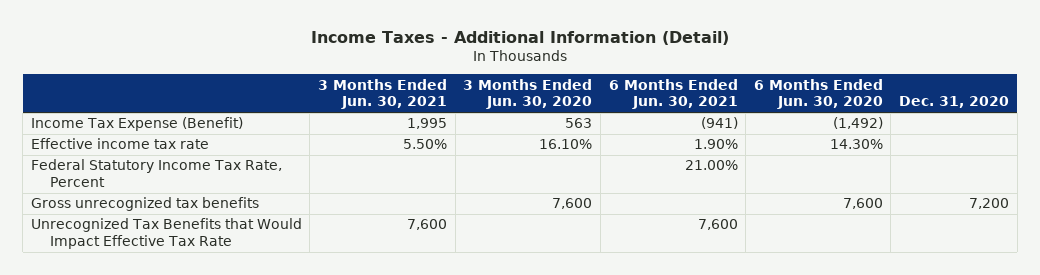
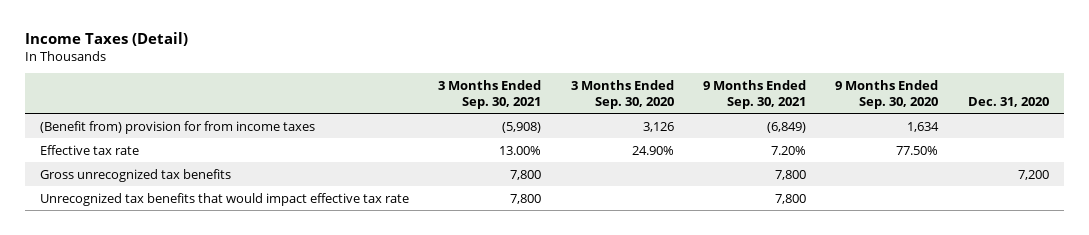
- Income Taxes - Additional Information (Detail)
+ Income Taxes (Detail)
- | 3 Months Ended Jun. 30, 2021 | 3 Months Ended Jun. 30, 2020 | 6 Months Ended Jun. 30, 2021 | 6 Months Ended Jun. 30, 2020 | Dec. 31, 2020
+ | 3 Months Ended Sep. 30, 2021 | 3 Months Ended Sep. 30, 2020 | 9 Months Ended Sep. 30, 2021 | 9 Months Ended Sep. 30, 2020 | Dec. 31, 2020
- Income Tax Expense (Benefit) | 1,995 | 563 | (941) | (1,492) |
- Effective income tax rate | 5.50% | 16.10% | 1.90% | 14.30% |
- Federal Statutory Income Tax Rate, Percent | | | 21.00% | |
+ (Benefit from) provision for from income taxes | (5,908) | 3,126 | (6,849) | 1,634 |
+ Effective tax rate | 13.00% | 24.90% | 7.20% | 77.50% |
- Unrecognized Tax Benefits that Would Impact Effective Tax Rate | 7,600 | | 7,600 | |
+ Unrecognized tax benefits that would impact effective tax rate | 7,800 | | 7,800 | |

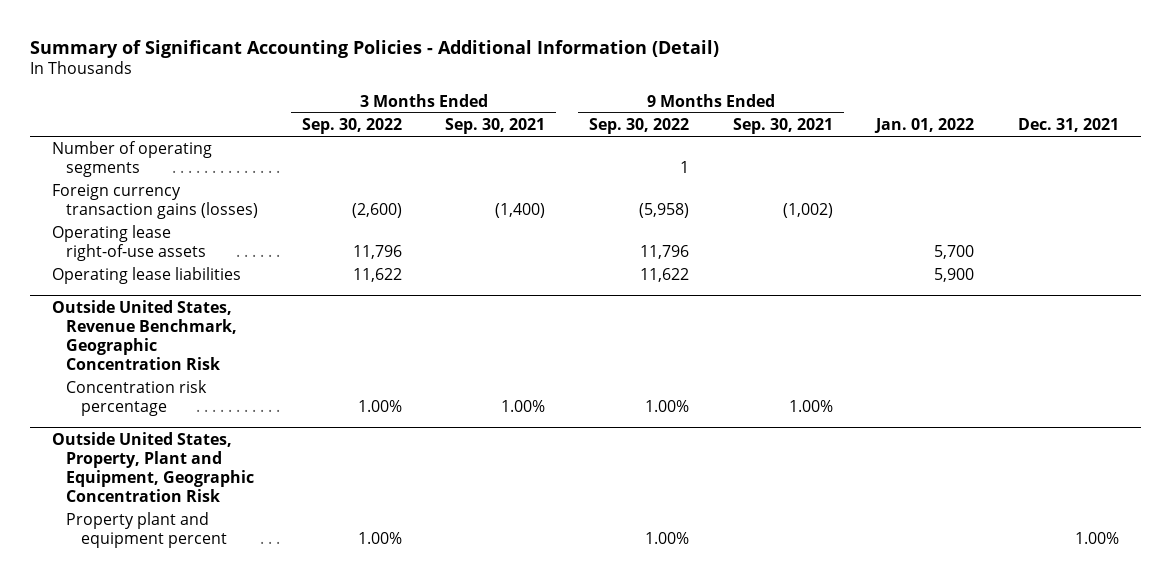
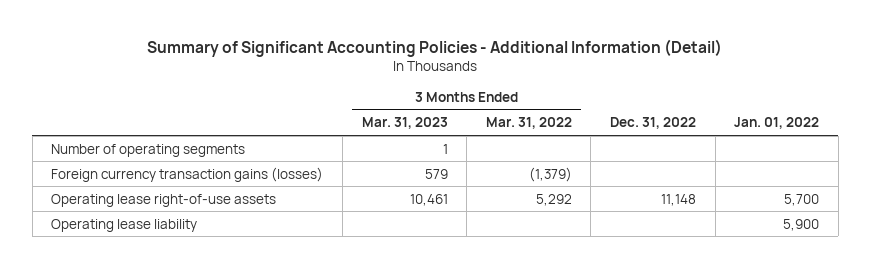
- | 3 Months Ended Sep. 30, 2022 | 3 Months Ended Sep. 30, 2021 | 9 Months Ended Sep. 30, 2022 | 9 Months Ended Sep. 30, 2021 | Jan. 01, 2022 | Dec. 31, 2021
+ | 3 Months Ended Mar. 31, 2023 | 3 Months Ended Mar. 31, 2022 | Dec. 31, 2022 | Jan. 01, 2022
- Operating lease liabilities | 11,622 | | 11,622 | | 5,900 |
- Outside United States, Revenue Benchmark, Geographic Concentration Risk
- Concentration risk percentage | 1.00% | 1.00% | 1.00% | 1.00% | |
- Outside United States, Property, Plant and Equipment, Geographic Concentration Risk
- Property plant and equipment percent | 1.00% | | 1.00% | | | 1.00%
+ Operating lease liability | | | | 5,900

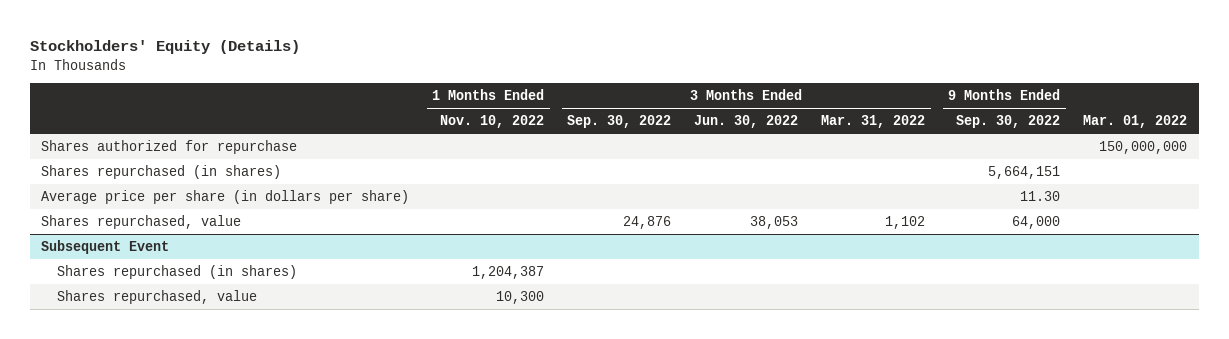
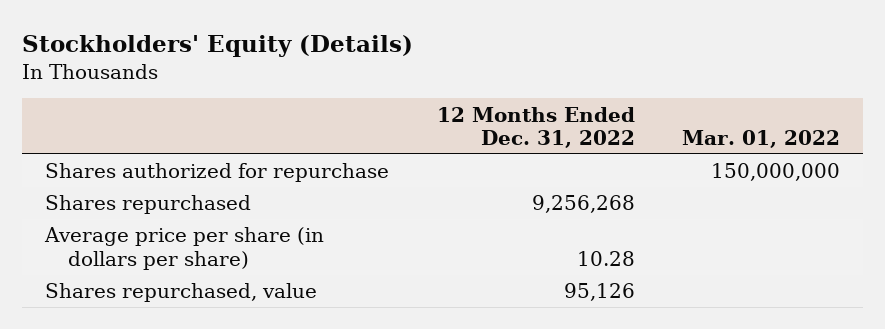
- | 1 Months Ended Nov. 10, 2022 | 3 Months Ended Sep. 30, 2022 | 3 Months Ended Jun. 30, 2022 | 3 Months Ended Mar. 31, 2022 | 9 Months Ended Sep. 30, 2022 | Mar. 01, 2022
+ | 12 Months Ended Dec. 31, 2022 | Mar. 01, 2022
- Shares repurchased (in shares) | | | | | 5,664,151 |
+ Shares repurchased | 9,256,268 |
- Subsequent Event
- Shares repurchased (in shares) | 1,204,387 | | | | |
- Shares repurchased, value | 10,300 | | | | |

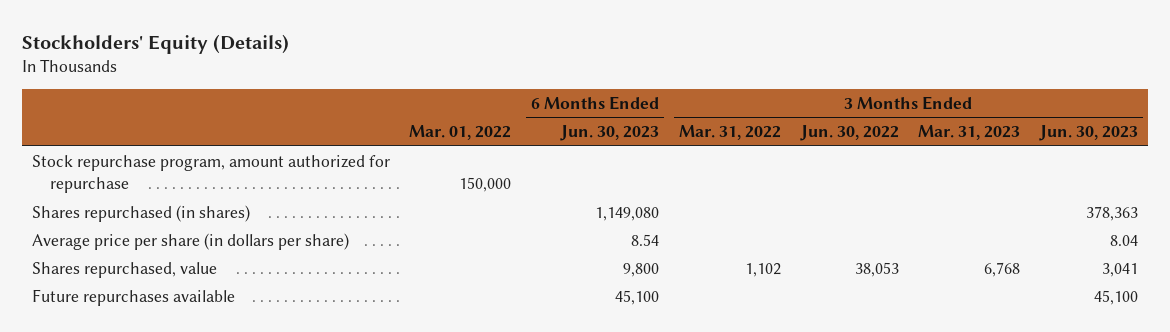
- | 12 Months Ended Dec. 31, 2022 | Mar. 01, 2022
+ | Mar. 01, 2022 | 6 Months Ended Jun. 30, 2023 | 3 Months Ended Mar. 31, 2022 | 3 Months Ended Jun. 30, 2022 | 3 Months Ended Mar. 31, 2023 | 3 Months Ended Jun. 30, 2023
- Shares authorized for repurchase | | 150,000,000
- Shares repurchased | 9,256,268 |
+ Stock repurchase program, amount authorized for repurchase | 150,000 | | | | |
+ Shares repurchased (in shares) | | 1,149,080 | | | | 378,363
+ Future repurchases available | | 45,100 | | | | 45,100

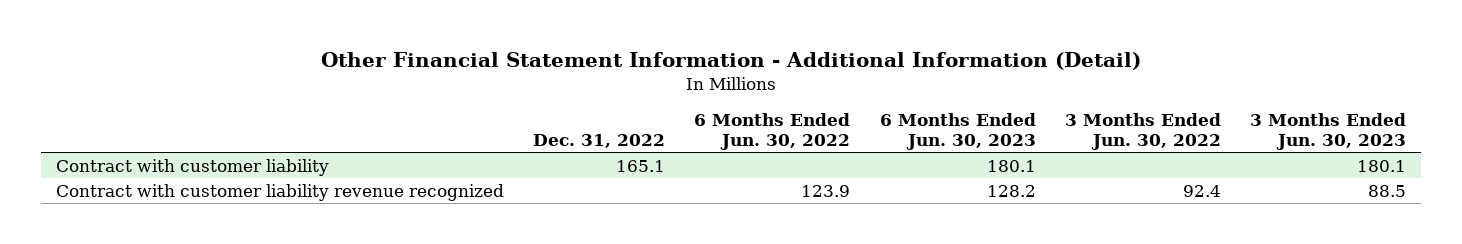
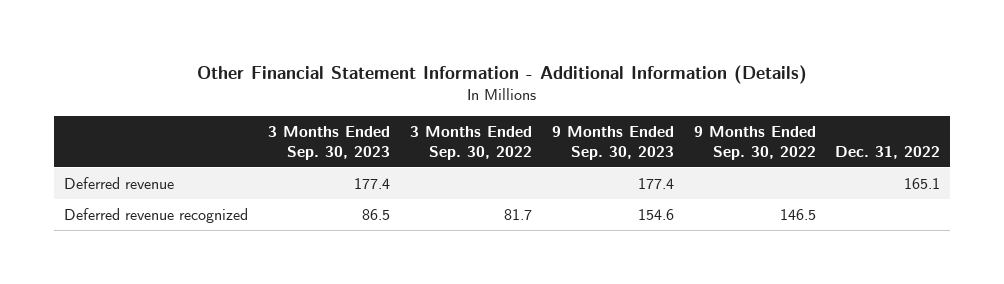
- Other Financial Statement Information - Additional Information (Detail)
+ Other Financial Statement Information - Additional Information (Details)
- | Dec. 31, 2022 | 6 Months Ended Jun. 30, 2022 | 6 Months Ended Jun. 30, 2023 | 3 Months Ended Jun. 30, 2022 | 3 Months Ended Jun. 30, 2023
+ | 3 Months Ended Sep. 30, 2023 | 3 Months Ended Sep. 30, 2022 | 9 Months Ended Sep. 30, 2023 | 9 Months Ended Sep. 30, 2022 | Dec. 31, 2022
- Contract with customer liability | 165.1 | | 180.1 | | 180.1
- Contract with customer liability revenue recognized | | 123.9 | 128.2 | 92.4 | 88.5
+ Deferred revenue | 177.4 | | 177.4 | | 165.1
+ Deferred revenue recognized | 86.5 | 81.7 | 154.6 | 146.5 |

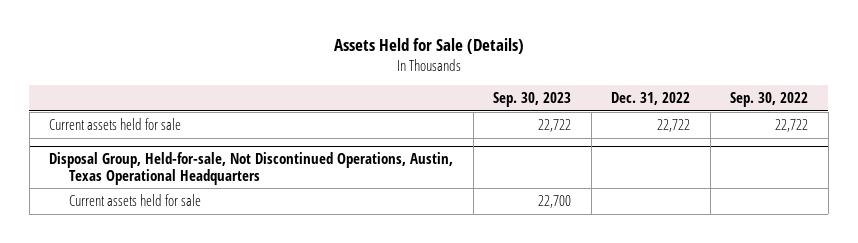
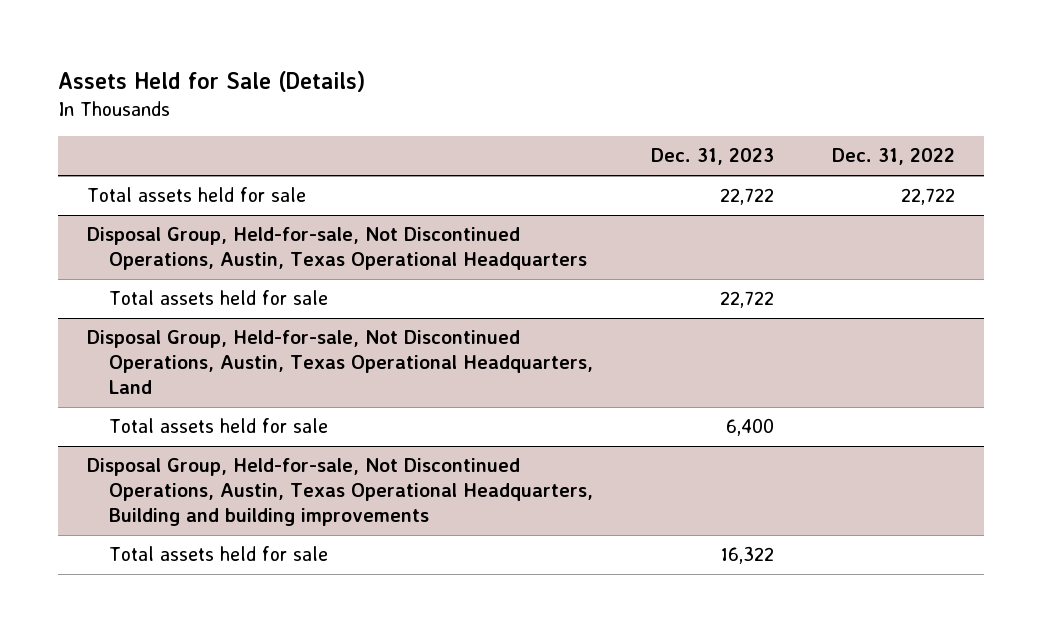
- | Sep. 30, 2023 | Dec. 31, 2022 | Sep. 30, 2022
+ | Dec. 31, 2023 | Dec. 31, 2022
- Current assets held for sale | 22,722 | 22,722 | 22,722
+ Total assets held for sale | 22,722 | 22,722
@ Disposal Group, Held-for-sale, Not Discontinued Operations, Austin, Texas Operational Headquarters
- Current assets held for sale | 22,700 | |
+ Total assets held for sale | 22,722 |
+ Disposal Group, Held-for-sale, Not Discontinued Operations, Austin, Texas Operational Headquarters, Land
+ Total assets held for sale | 6,400 |
+ Disposal Group, Held-for-sale, Not Discontinued Operations, Austin, Texas Operational Headquarters, Building and building improvements
+ Total assets held for sale | 16,322 |

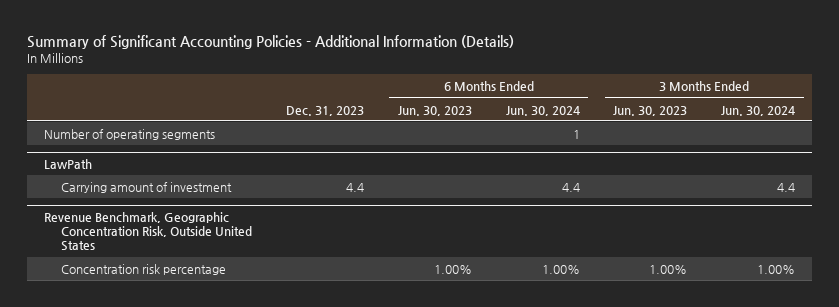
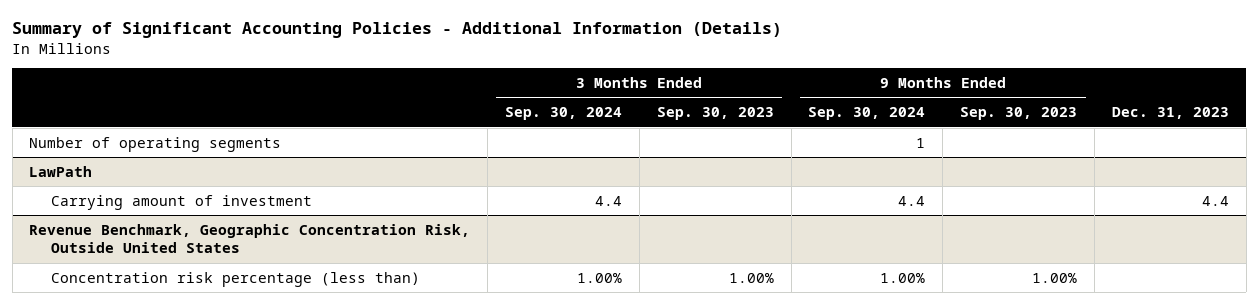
- | Dec. 31, 2023 | 6 Months Ended Jun. 30, 2023 | 6 Months Ended Jun. 30, 2024 | 3 Months Ended Jun. 30, 2023 | 3 Months Ended Jun. 30, 2024
+ | 3 Months Ended Sep. 30, 2024 | 3 Months Ended Sep. 30, 2023 | 9 Months Ended Sep. 30, 2024 | 9 Months Ended Sep. 30, 2023 | Dec. 31, 2023
@ Revenue Benchmark, Geographic Concentration Risk, Outside United States
- Concentration risk percentage | | 1.00% | 1.00% | 1.00% | 1.00%
+ Concentration risk percentage (less than) | 1.00% | 1.00% | 1.00% | 1.00% |

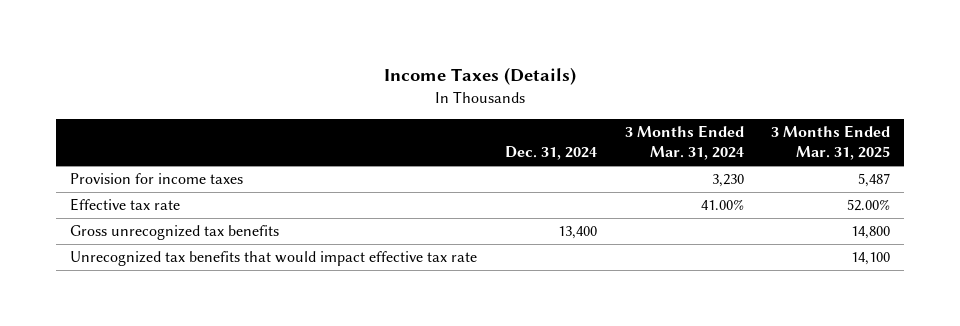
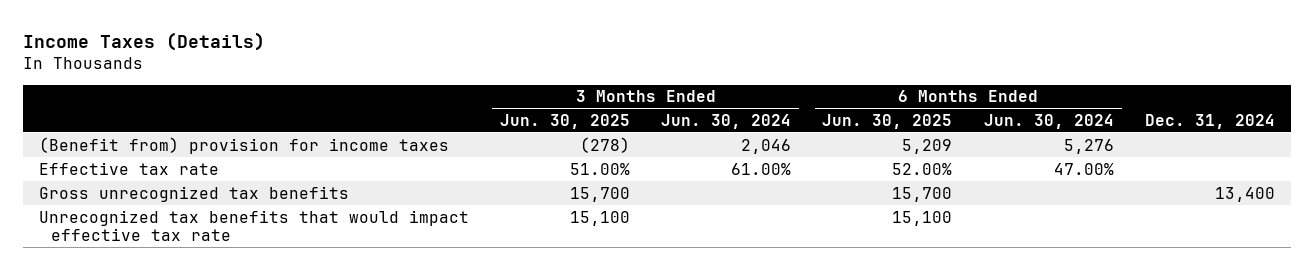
- | Dec. 31, 2024 | 3 Months Ended Mar. 31, 2024 | 3 Months Ended Mar. 31, 2025
+ | 3 Months Ended Jun. 30, 2025 | 3 Months Ended Jun. 30, 2024 | 6 Months Ended Jun. 30, 2025 | 6 Months Ended Jun. 30, 2024 | Dec. 31, 2024
- Provision for income taxes | | 3,230 | 5,487
+ (Benefit from) provision for income taxes | (278) | 2,046 | 5,209 | 5,276 |

